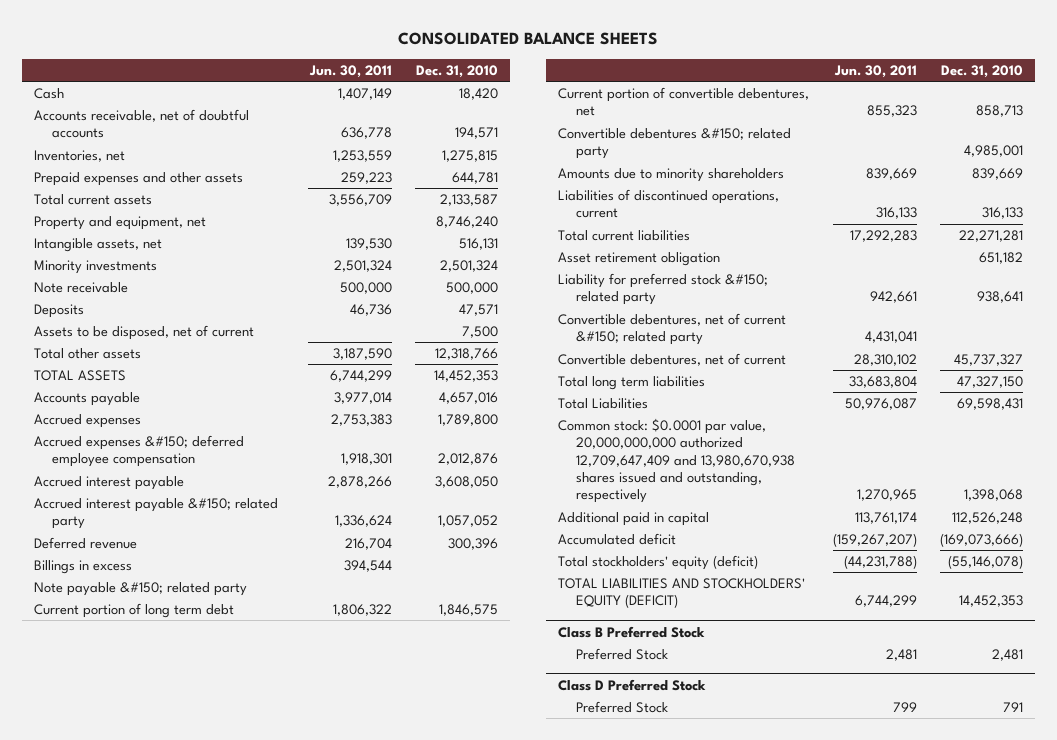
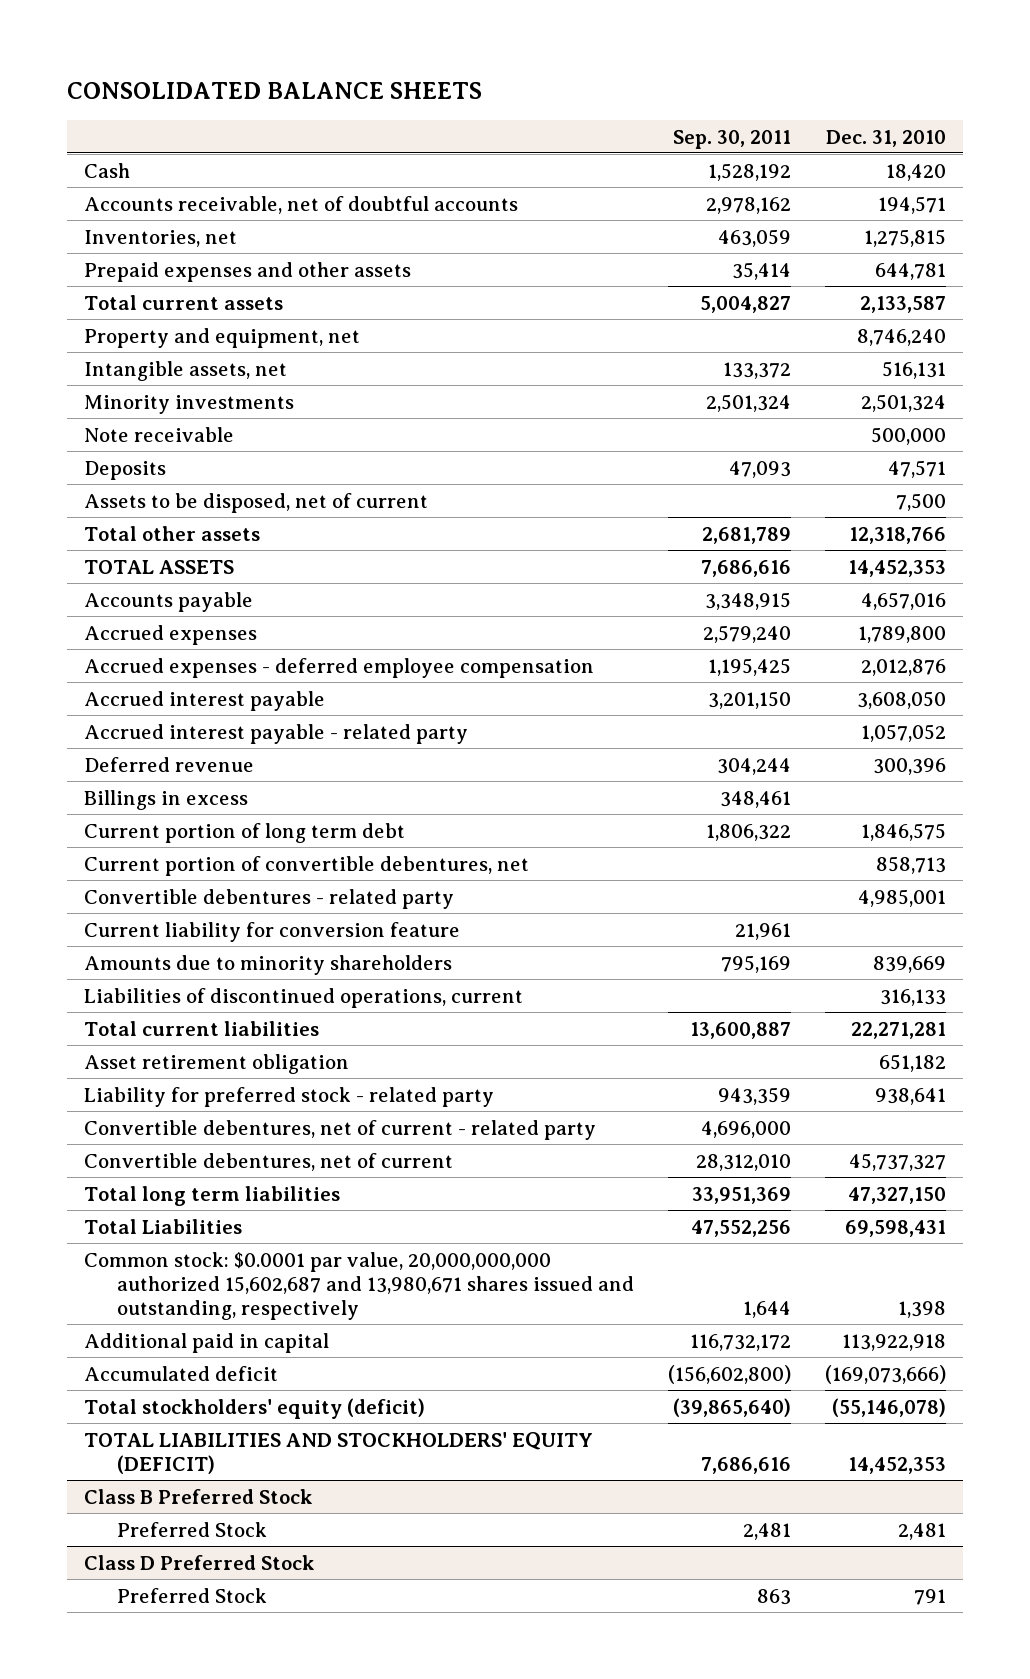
- | Jun. 30, 2011 | Dec. 31, 2010
+ | Sep. 30, 2011 | Dec. 31, 2010
- Accrued expenses &#150; deferred employee compensation | 1,918,301 | 2,012,876
+ Accrued expenses - deferred employee compensation | 1,195,425 | 2,012,876
- Accrued interest payable &#150; related party | 1,336,624 | 1,057,052
+ Accrued interest payable - related party | | 1,057,052
- Note payable &#150; related party
- Convertible debentures &#150; related party | | 4,985,001
+ Convertible debentures - related party | | 4,985,001
+ Current liability for conversion feature | 21,961 |
- Liability for preferred stock &#150; related party | 942,661 | 938,641
- Convertible debentures, net of current &#150; related party | 4,431,041 |
+ Liability for preferred stock - related party | 943,359 | 938,641
+ Convertible debentures, net of current - related party | 4,696,000 |
- Common stock: $0.0001 par value, 20,000,000,000 authorized 12,709,647,409 and 13,980,670,938 shares issued and outstanding, respectively | 1,270,965 | 1,398,068
- Additional paid in capital | 113,761,174 | 112,526,248
+ Common stock: $0.0001 par value, 20,000,000,000 authorized 15,602,687 and 13,980,671 shares issued and outstanding, respectively | 1,644 | 1,398
+ Additional paid in capital | 116,732,172 | 113,922,918

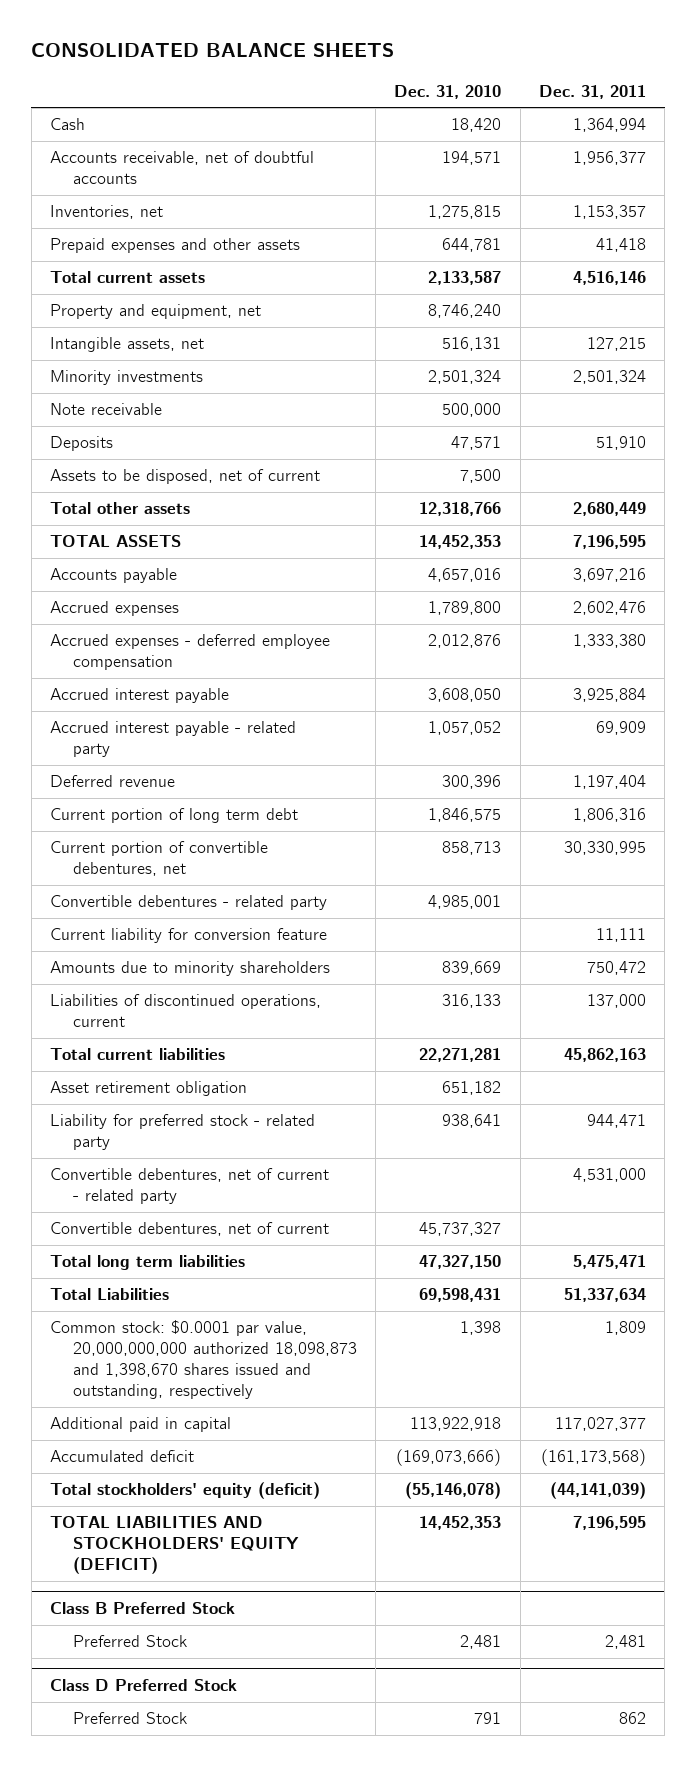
- | Sep. 30, 2011 | Dec. 31, 2010
+ | Dec. 31, 2010 | Dec. 31, 2011
- Billings in excess | 348,461 |
- Common stock: $0.0001 par value, 20,000,000,000 authorized 15,602,687 and 13,980,671 shares issued and outstanding, respectively | 1,644 | 1,398
+ Common stock: $0.0001 par value, 20,000,000,000 authorized 18,098,873 and 1,398,670 shares issued and outstanding, respectively | 1,398 | 1,809

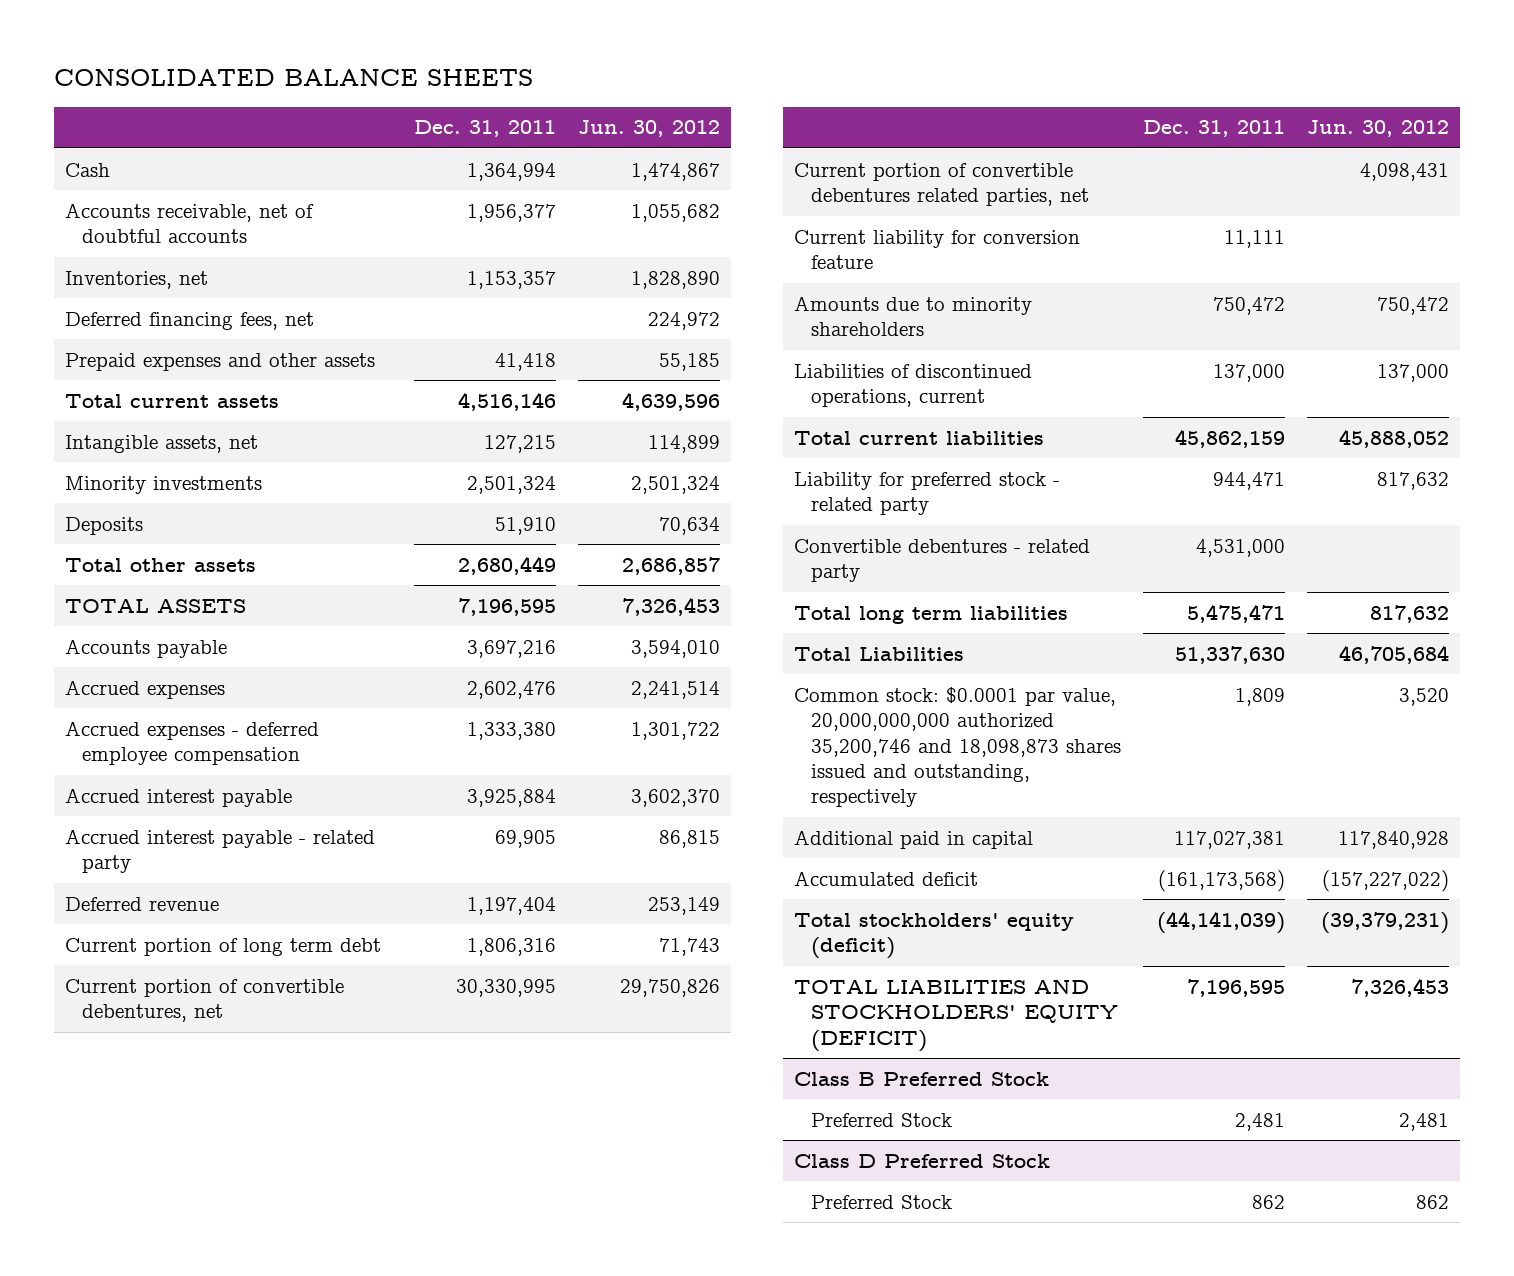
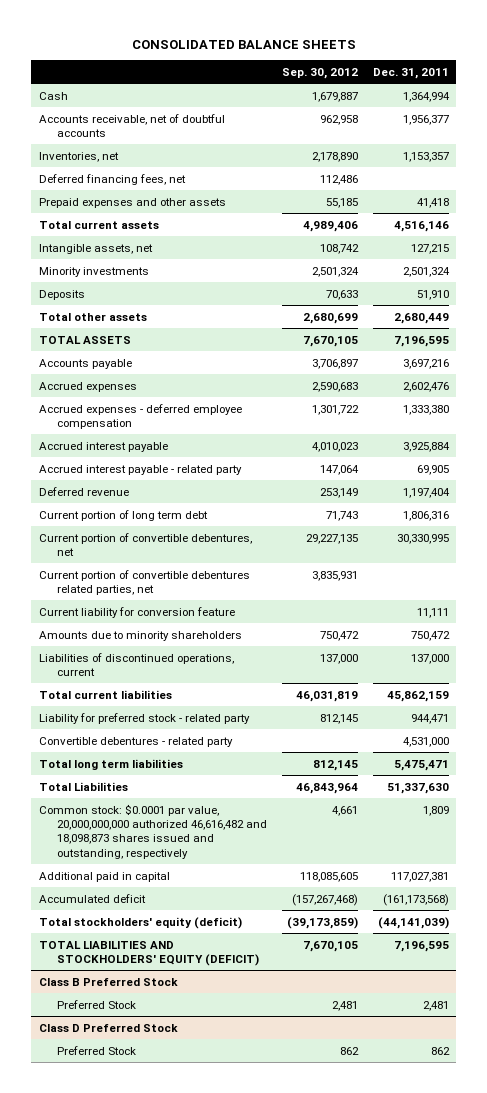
- | Dec. 31, 2011 | Jun. 30, 2012
+ | Sep. 30, 2012 | Dec. 31, 2011
- Common stock: $0.0001 par value, 20,000,000,000 authorized 35,200,746 and 18,098,873 shares issued and outstanding, respectively | 1,809 | 3,520
+ Common stock: $0.0001 par value, 20,000,000,000 authorized 46,616,482 and 18,098,873 shares issued and outstanding, respectively | 4,661 | 1,809

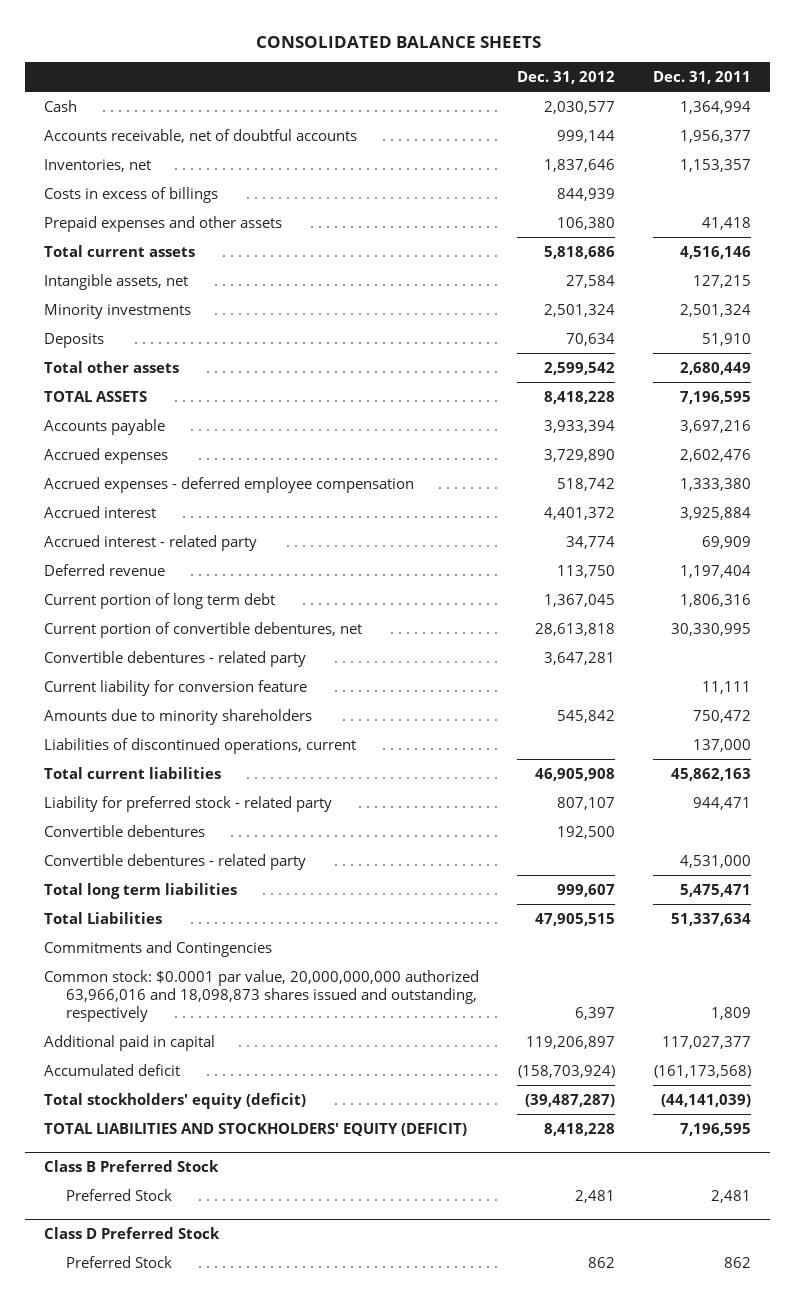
- | Sep. 30, 2012 | Dec. 31, 2011
+ | Dec. 31, 2012 | Dec. 31, 2011
- Deferred financing fees, net | 112,486 |
+ Costs in excess of billings | 844,939 |
- Accrued interest payable | 4,010,023 | 3,925,884
- Accrued interest payable - related party | 147,064 | 69,905
+ Accrued interest | 4,401,372 | 3,925,884
+ Accrued interest - related party | 34,774 | 69,909
- Current portion of convertible debentures related parties, net | 3,835,931 |
+ Convertible debentures - related party | 3,647,281 |
- Total current liabilities | 46,031,819 | 45,862,159
+ Total current liabilities | 46,905,908 | 45,862,163
+ Convertible debentures | 192,500 |
- Total Liabilities | 46,843,964 | 51,337,630
- Common stock: $0.0001 par value, 20,000,000,000 authorized 46,616,482 and 18,098,873 shares issued and outstanding, respectively | 4,661 | 1,809
- Additional paid in capital | 118,085,605 | 117,027,381
+ Total Liabilities | 47,905,515 | 51,337,634
+ Commitments and Contingencies
+ Common stock: $0.0001 par value, 20,000,000,000 authorized 63,966,016 and 18,098,873 shares issued and outstanding, respectively | 6,397 | 1,809
+ Additional paid in capital | 119,206,897 | 117,027,377

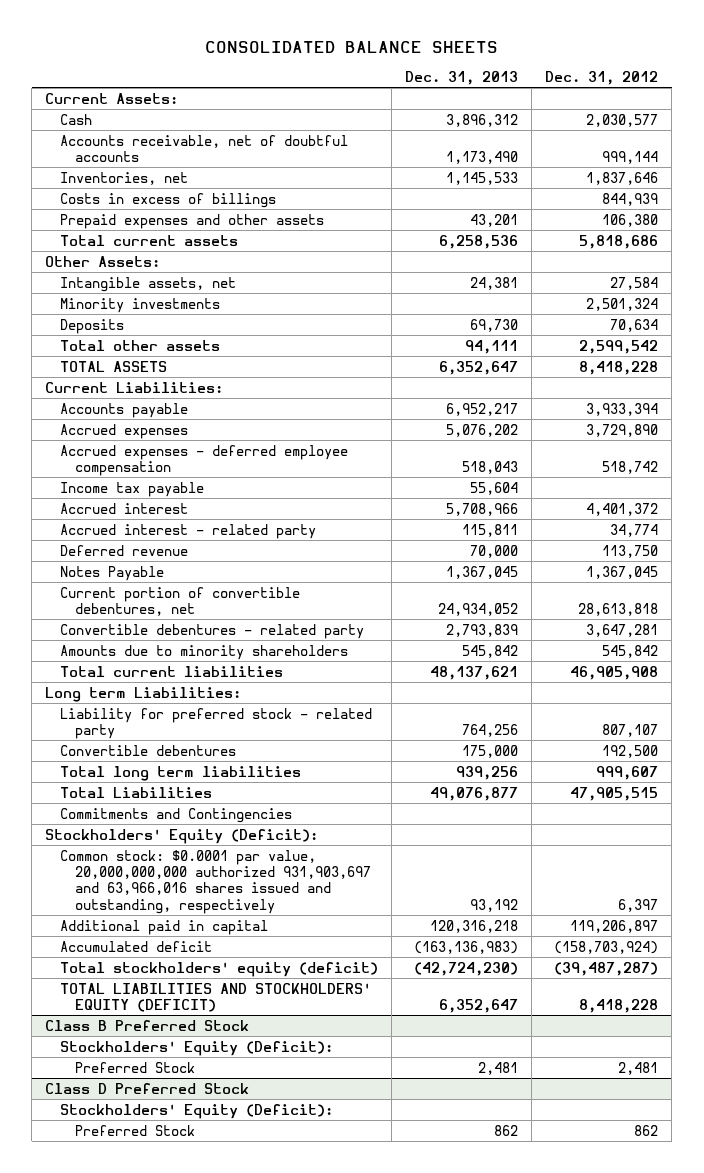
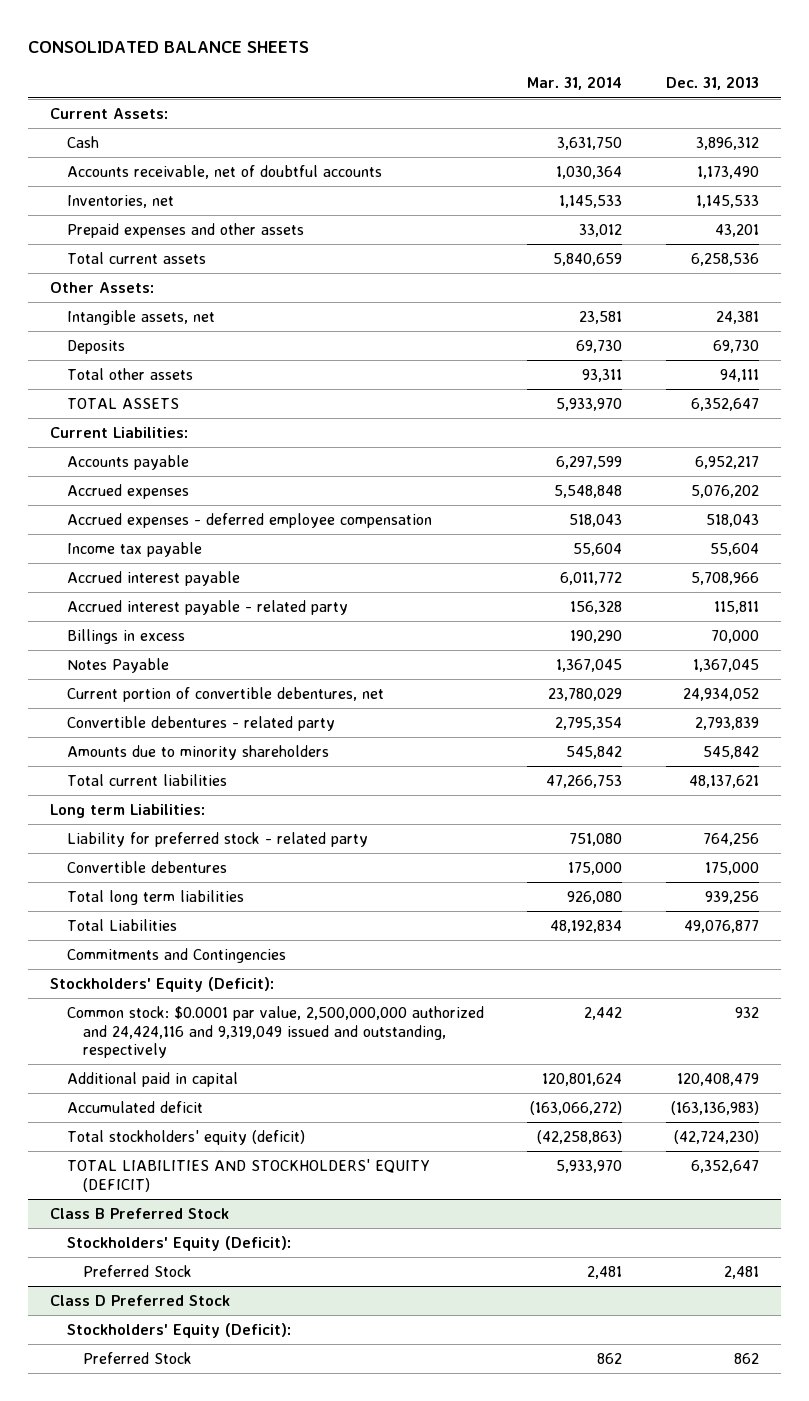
- | Dec. 31, 2013 | Dec. 31, 2012
+ | Mar. 31, 2014 | Dec. 31, 2013
- Costs in excess of billings | | 844,939
- Minority investments | | 2,501,324
- Accrued interest | 5,708,966 | 4,401,372
- Accrued interest - related party | 115,811 | 34,774
- Deferred revenue | 70,000 | 113,750
+ Accrued interest payable | 6,011,772 | 5,708,966
+ Accrued interest payable - related party | 156,328 | 115,811
+ Billings in excess | 190,290 | 70,000
- Common stock: $0.0001 par value, 20,000,000,000 authorized 931,903,697 and 63,966,016 shares issued and outstanding, respectively | 93,192 | 6,397
- Additional paid in capital | 120,316,218 | 119,206,897
+ Common stock: $0.0001 par value, 2,500,000,000 authorized and 24,424,116 and 9,319,049 issued and outstanding, respectively | 2,442 | 932
+ Additional paid in capital | 120,801,624 | 120,408,479

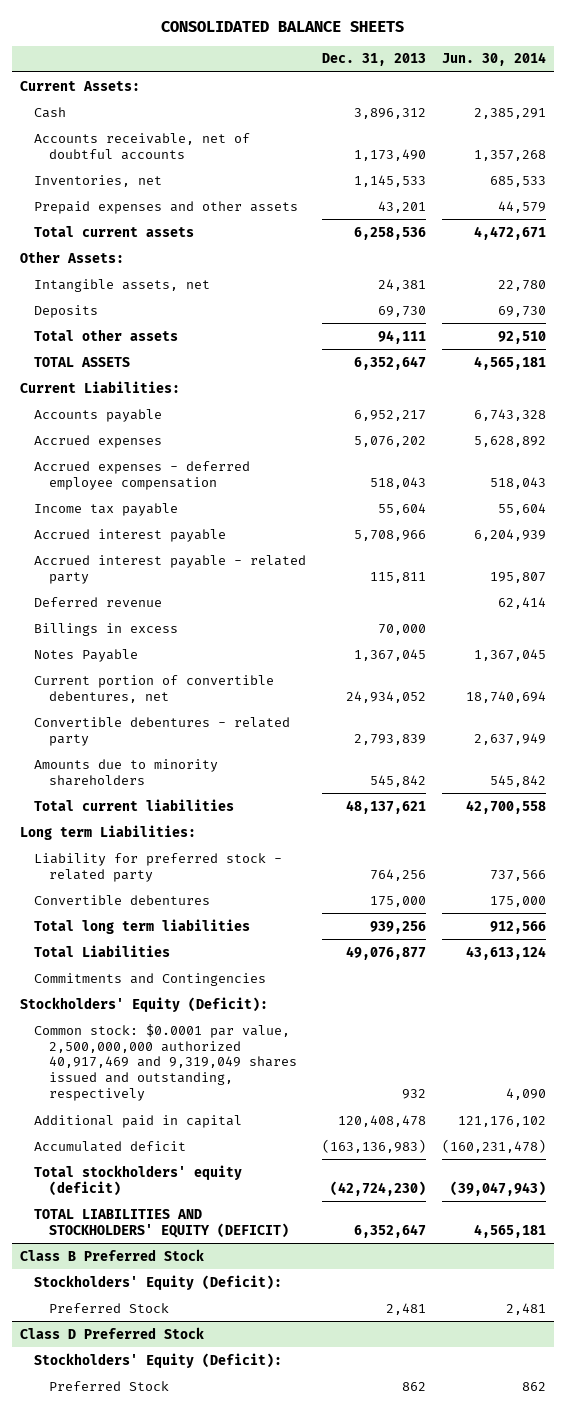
- | Mar. 31, 2014 | Dec. 31, 2013
+ | Dec. 31, 2013 | Jun. 30, 2014
+ Deferred revenue | | 62,414
- Common stock: $0.0001 par value, 2,500,000,000 authorized and 24,424,116 and 9,319,049 issued and outstanding, respectively | 2,442 | 932
- Additional paid in capital | 120,801,624 | 120,408,479
+ Common stock: $0.0001 par value, 2,500,000,000 authorized 40,917,469 and 9,319,049 shares issued and outstanding, respectively | 932 | 4,090
+ Additional paid in capital | 120,408,478 | 121,176,102

